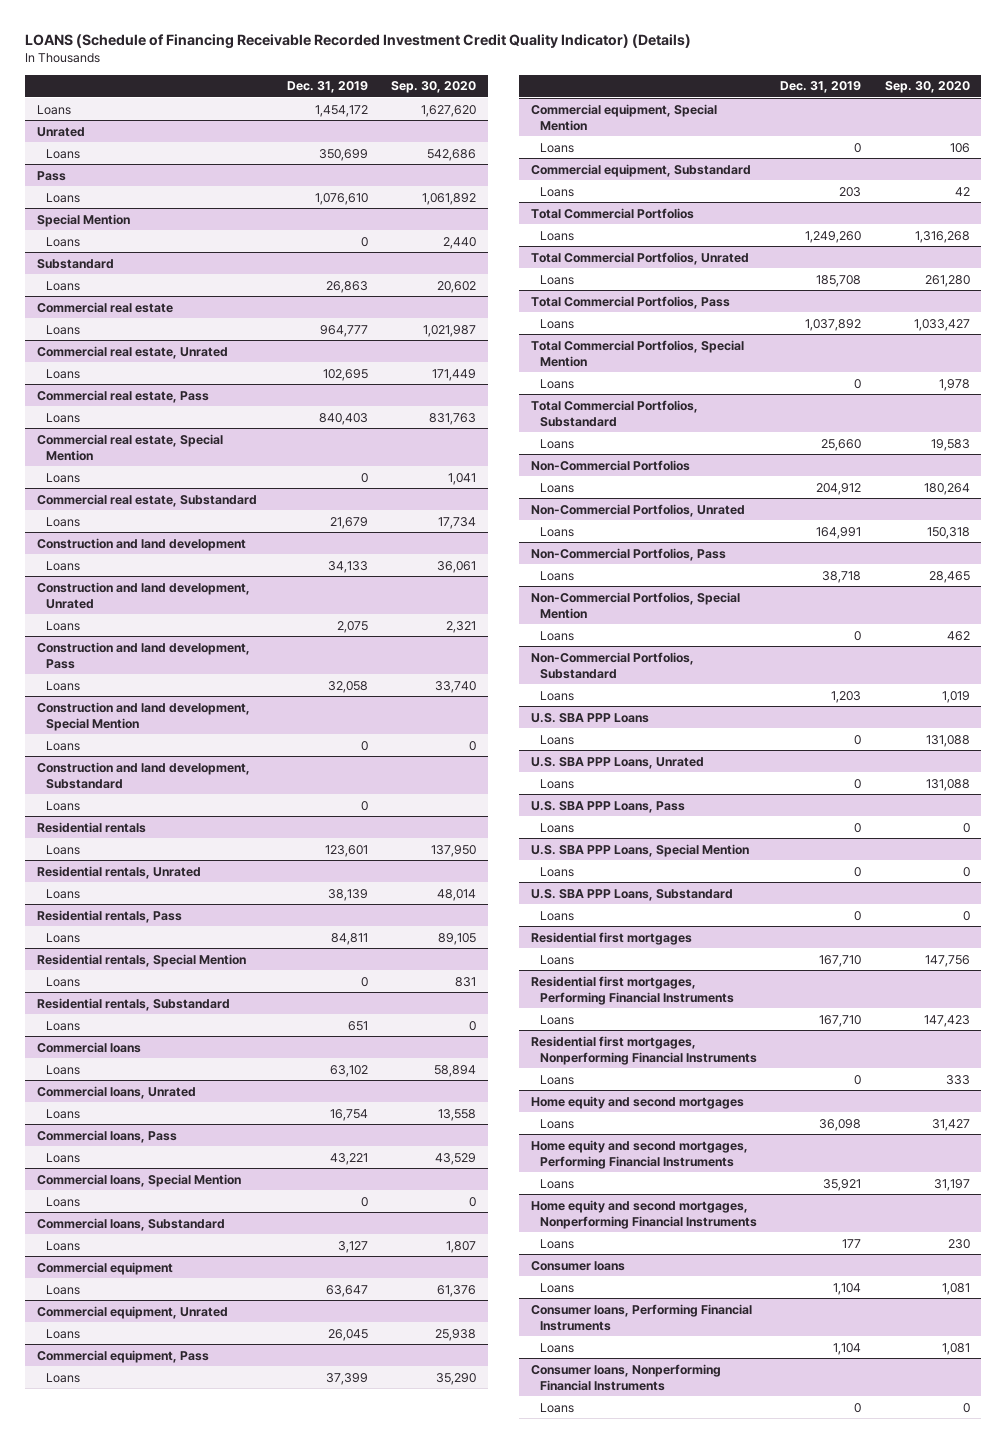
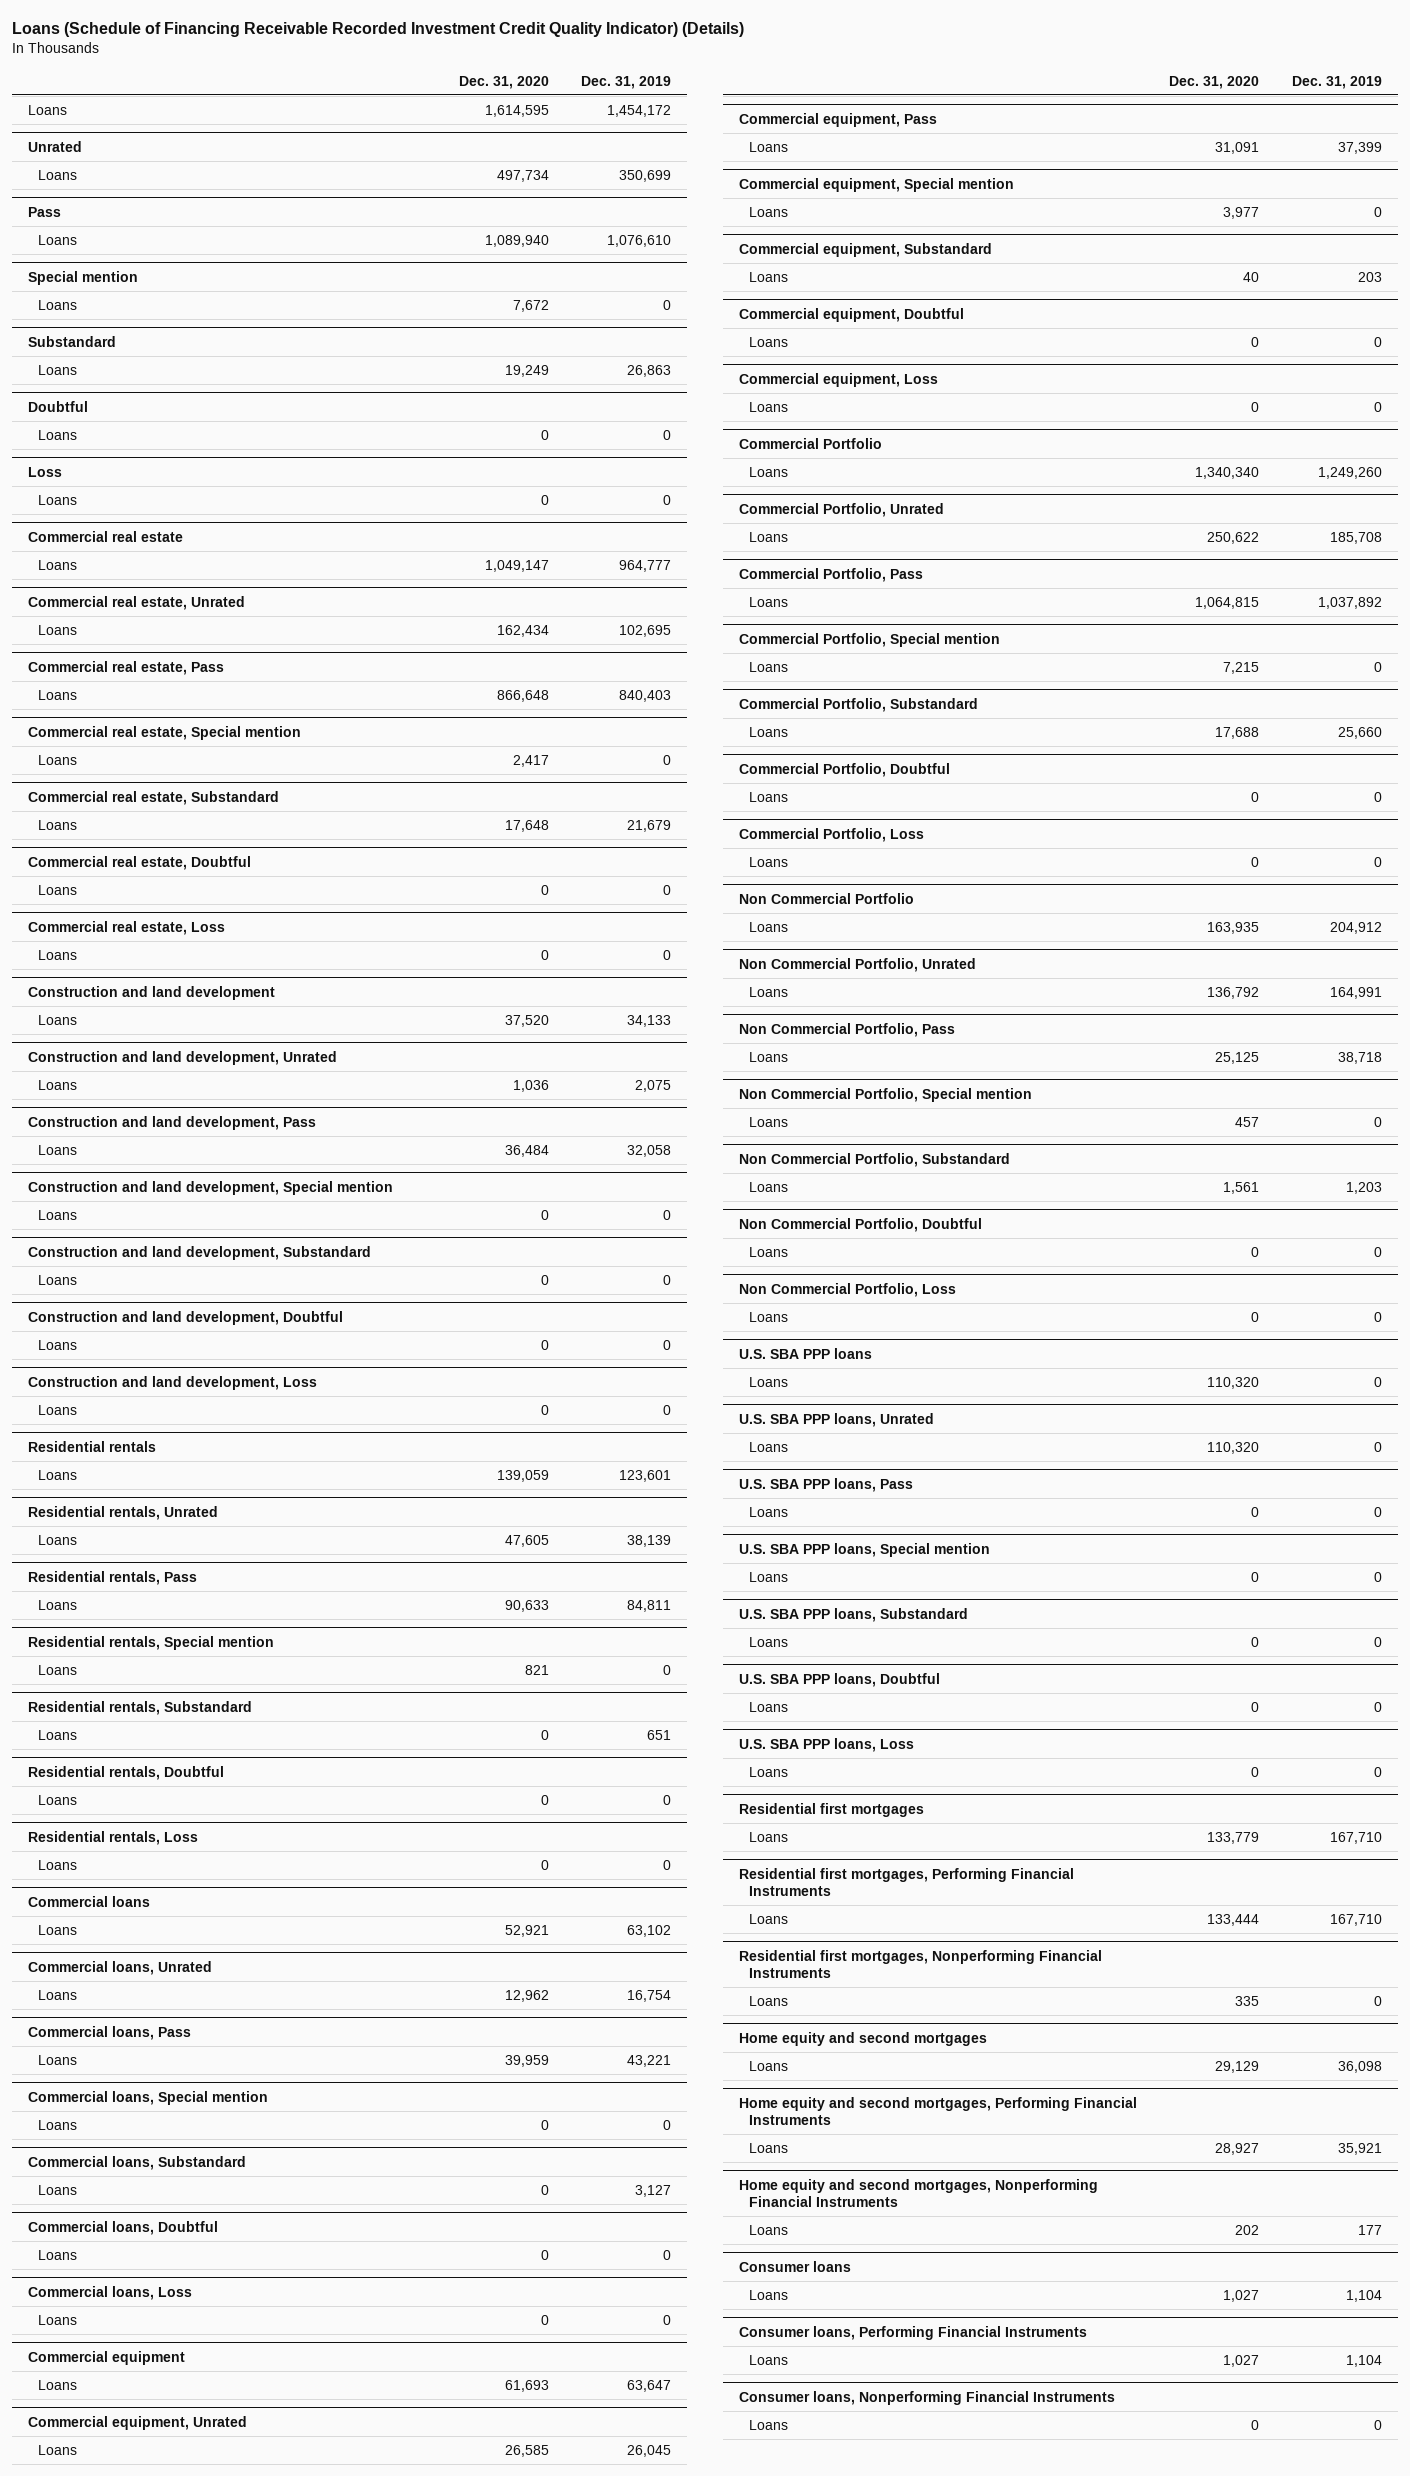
- LOANS (Schedule of Financing Receivable Recorded Investment Credit Quality Indicator) (Details)
+ Loans (Schedule of Financing Receivable Recorded Investment Credit Quality Indicator) (Details)
- | Dec. 31, 2019 | Sep. 30, 2020
+ | Dec. 31, 2020 | Dec. 31, 2019
- Special Mention
+ Special mention
+ Doubtful
+ Loans | 0 | 0
+ Loss
+ Loans | 0 | 0
- Commercial real estate, Special Mention
+ Commercial real estate, Special mention
+ Commercial real estate, Doubtful
+ Loans | 0 | 0
+ Commercial real estate, Loss
+ Loans | 0 | 0
- Construction and land development, Special Mention
+ Construction and land development, Special mention
+ Construction and land development, Doubtful
+ Loans | 0 | 0
+ Construction and land development, Loss
+ Loans | 0 | 0
- Residential rentals, Special Mention
+ Residential rentals, Special mention
+ Residential rentals, Doubtful
+ Loans | 0 | 0
+ Residential rentals, Loss
+ Loans | 0 | 0
- Commercial loans, Special Mention
+ Commercial loans, Special mention
+ Commercial loans, Doubtful
+ Loans | 0 | 0
+ Commercial loans, Loss
+ Loans | 0 | 0
- Commercial equipment, Special Mention
+ Commercial equipment, Special mention
- Total Commercial Portfolios
+ Commercial equipment, Doubtful
+ Loans | 0 | 0
+ Commercial equipment, Loss
+ Loans | 0 | 0
+ Commercial Portfolio
- Total Commercial Portfolios, Unrated
+ Commercial Portfolio, Unrated
- Total Commercial Portfolios, Pass
+ Commercial Portfolio, Pass
- Total Commercial Portfolios, Special Mention
+ Commercial Portfolio, Special mention
- Total Commercial Portfolios, Substandard
+ Commercial Portfolio, Substandard
- Non-Commercial Portfolios
+ Commercial Portfolio, Doubtful
+ Loans | 0 | 0
+ Commercial Portfolio, Loss
+ Loans | 0 | 0
+ Non Commercial Portfolio
- Non-Commercial Portfolios, Unrated
+ Non Commercial Portfolio, Unrated
- Non-Commercial Portfolios, Pass
+ Non Commercial Portfolio, Pass
- Non-Commercial Portfolios, Special Mention
+ Non Commercial Portfolio, Special mention
- Non-Commercial Portfolios, Substandard
+ Non Commercial Portfolio, Substandard
- U.S. SBA PPP Loans
+ Non Commercial Portfolio, Doubtful
- U.S. SBA PPP Loans, Unrated
+ Non Commercial Portfolio, Loss
- U.S. SBA PPP Loans, Pass
+ U.S. SBA PPP loans
- U.S. SBA PPP Loans, Special Mention
+ U.S. SBA PPP loans, Unrated
- U.S. SBA PPP Loans, Substandard
+ U.S. SBA PPP loans, Pass
+ U.S. SBA PPP loans, Special mention
+ Loans | 0 | 0
+ U.S. SBA PPP loans, Substandard
+ Loans | 0 | 0
+ U.S. SBA PPP loans, Doubtful
+ Loans | 0 | 0
+ U.S. SBA PPP loans, Loss
+ Loans | 0 | 0

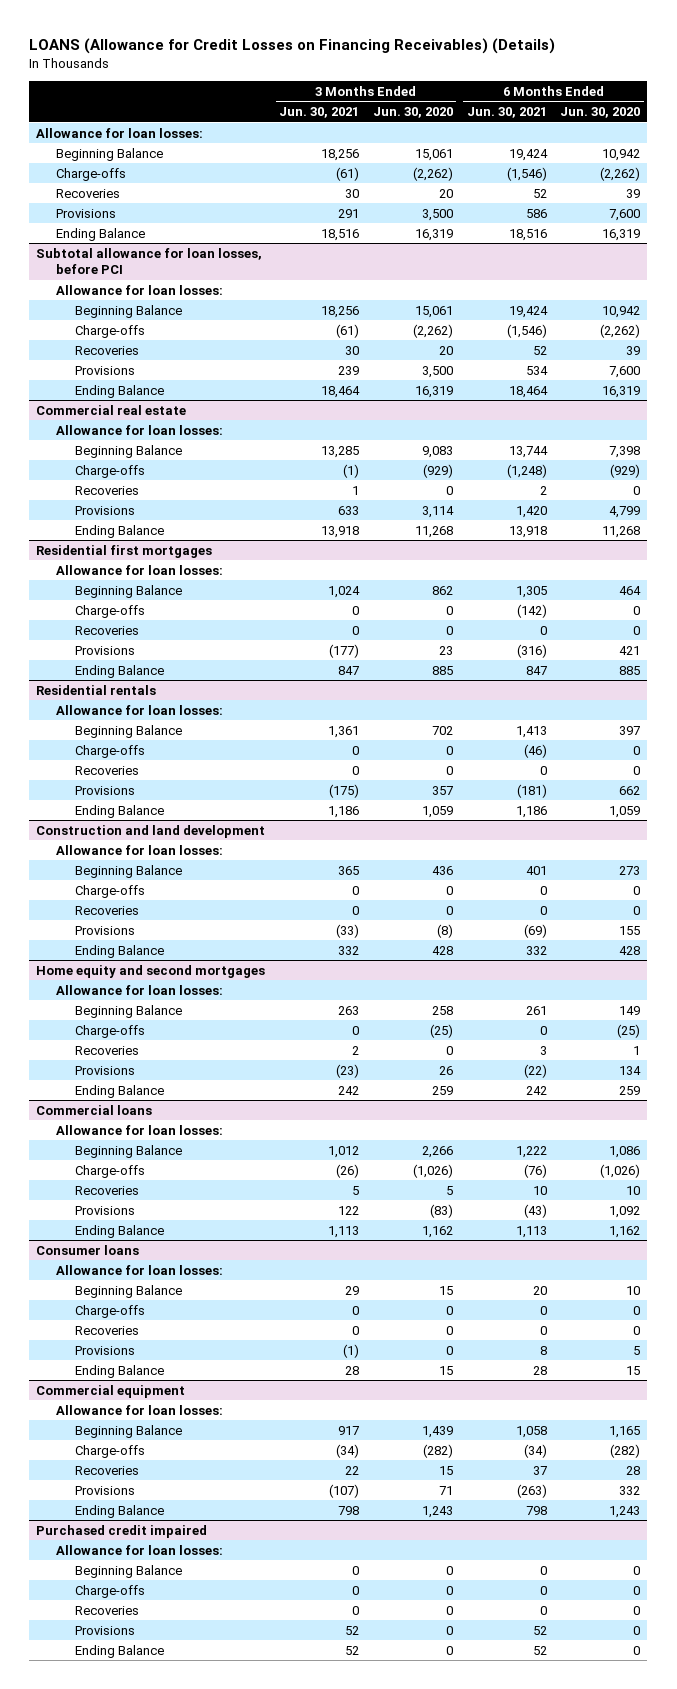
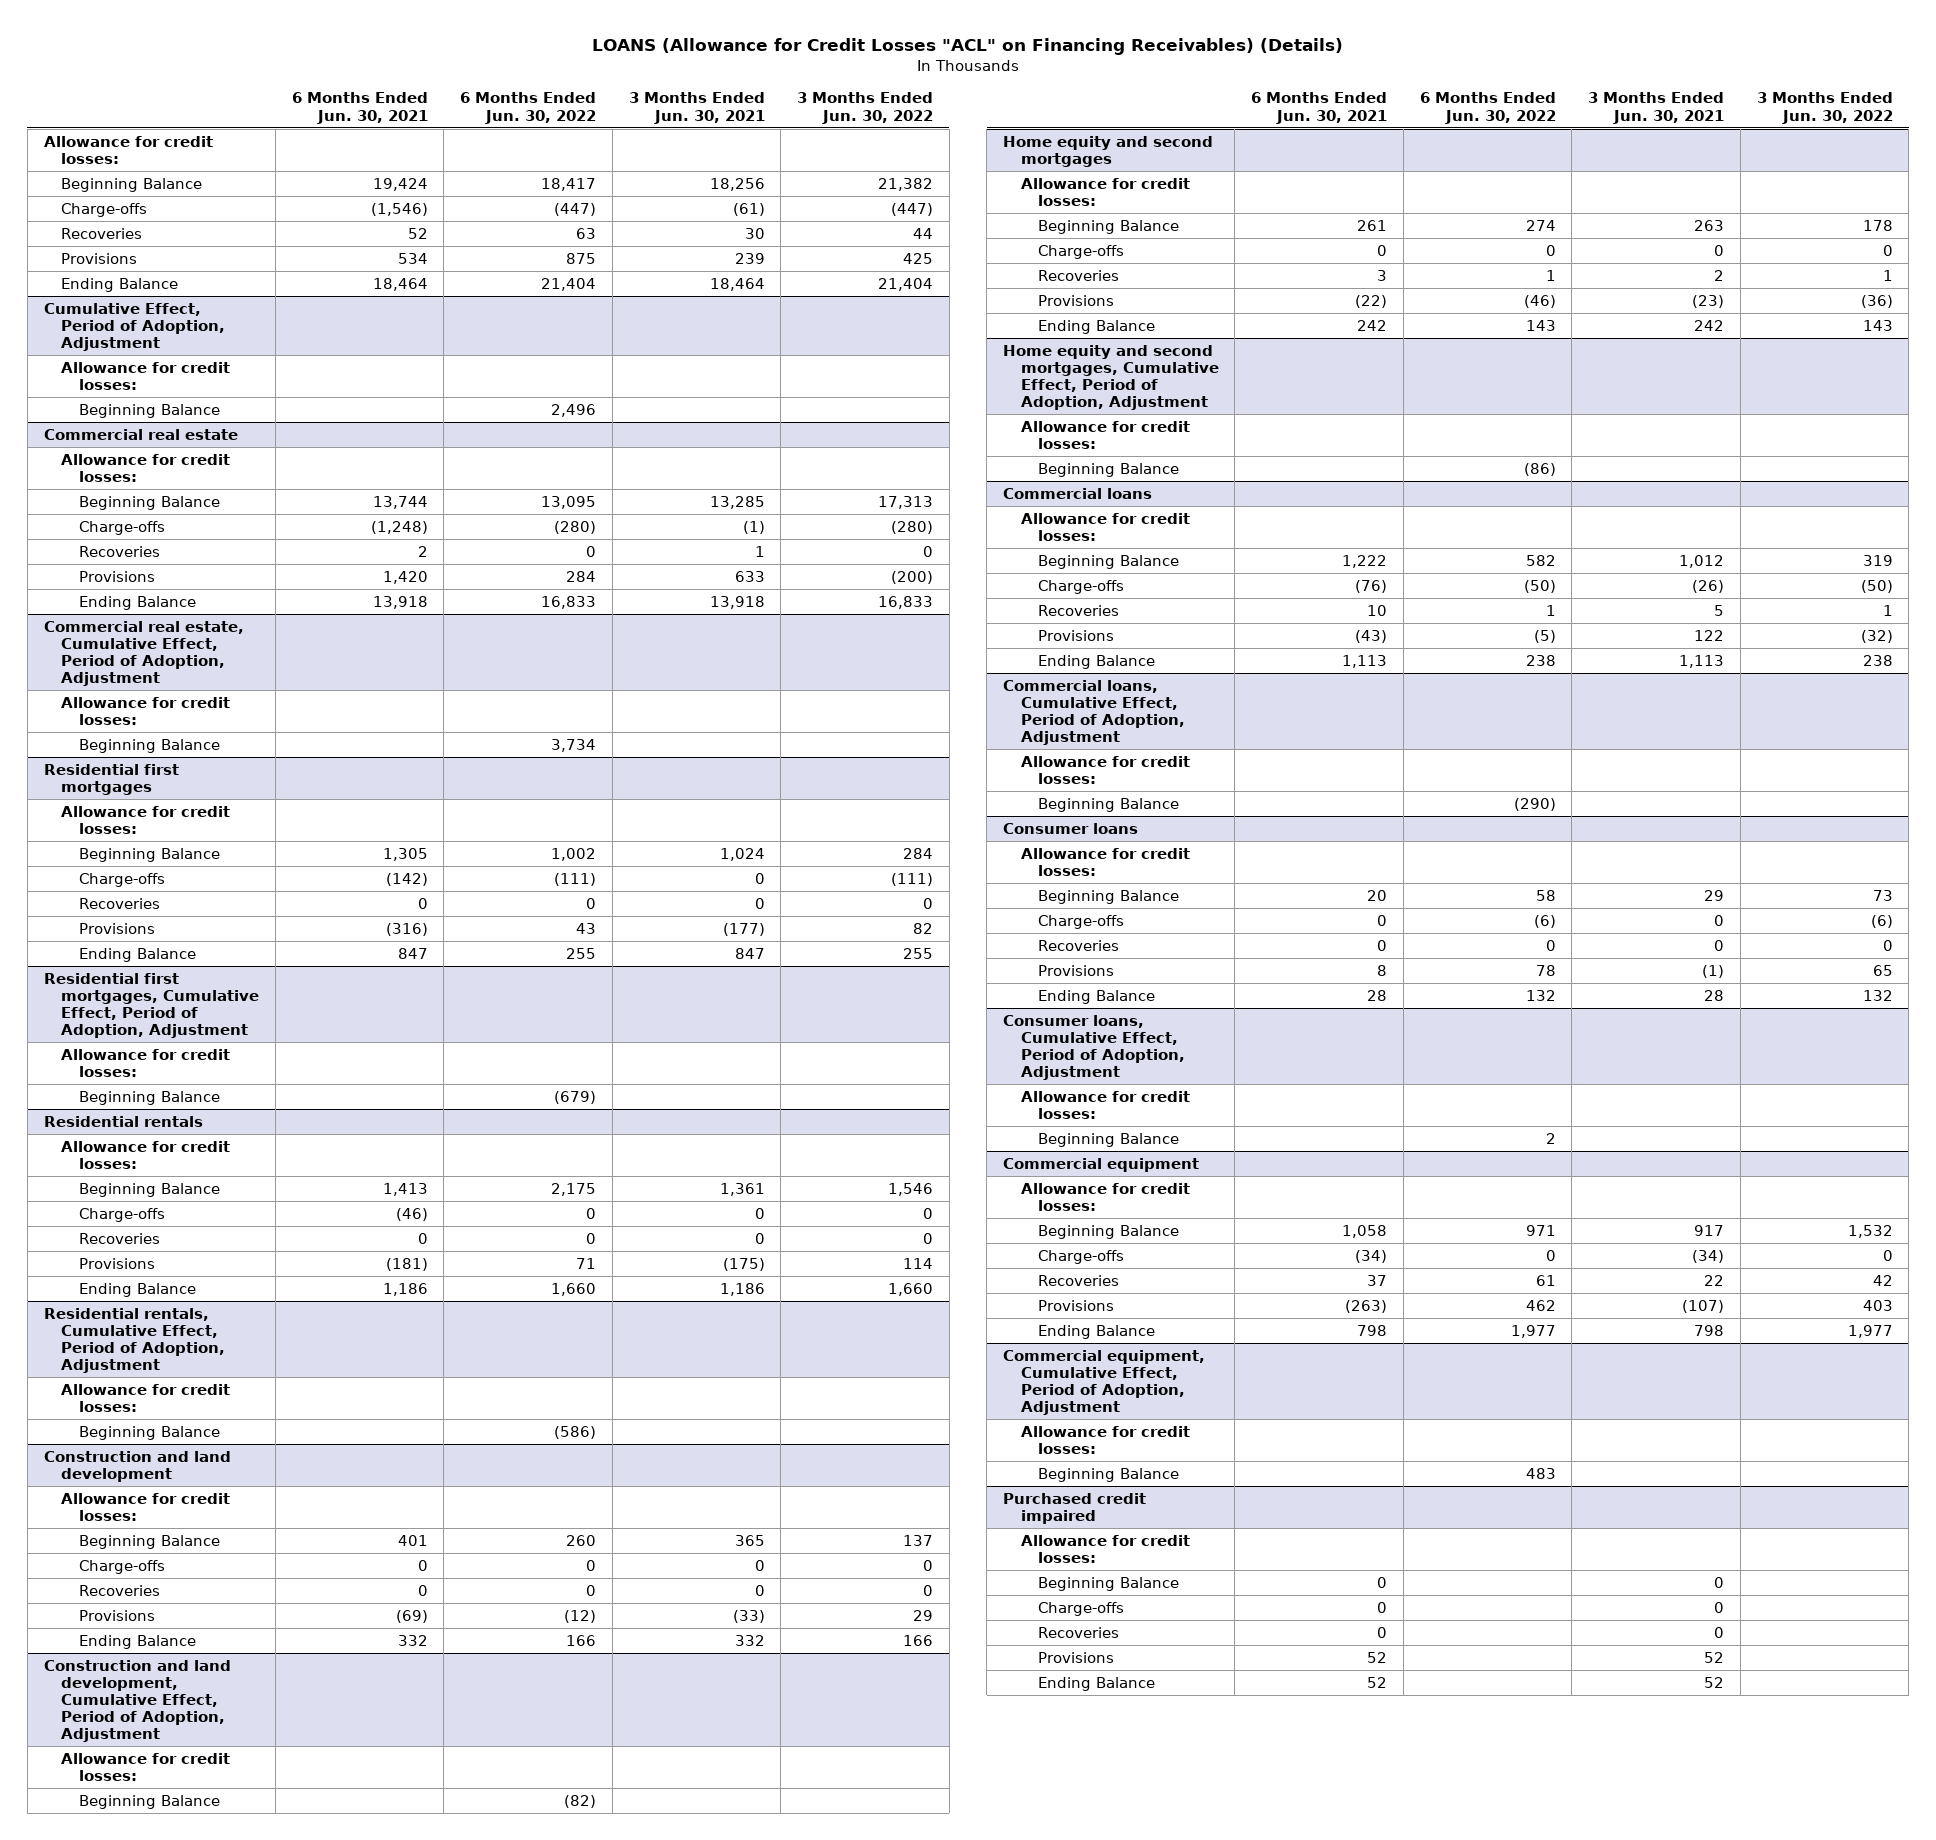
- LOANS (Allowance for Credit Losses on Financing Receivables) (Details)
+ LOANS (Allowance for Credit Losses "ACL" on Financing Receivables) (Details)
- | 3 Months Ended Jun. 30, 2021 | 3 Months Ended Jun. 30, 2020 | 6 Months Ended Jun. 30, 2021 | 6 Months Ended Jun. 30, 2020
+ | 6 Months Ended Jun. 30, 2021 | 6 Months Ended Jun. 30, 2022 | 3 Months Ended Jun. 30, 2021 | 3 Months Ended Jun. 30, 2022
- Allowance for loan losses:
- Beginning Balance | 18,256 | 15,061 | 19,424 | 10,942
- Charge-offs | (61) | (2,262) | (1,546) | (2,262)
- Recoveries | 30 | 20 | 52 | 39
- Provisions | 291 | 3,500 | 586 | 7,600
- Ending Balance | 18,516 | 16,319 | 18,516 | 16,319
- Subtotal allowance for loan losses, before PCI
- Allowance for loan losses:
+ Allowance for credit losses:
+ Cumulative Effect, Period of Adoption, Adjustment
+ Allowance for credit losses:
+ Beginning Balance | | 2,496 | |
@ Commercial real estate
- Allowance for loan losses:
+ Allowance for credit losses:
+ Commercial real estate, Cumulative Effect, Period of Adoption, Adjustment
+ Allowance for credit losses:
+ Beginning Balance | | 3,734 | |
@ Residential first mortgages
- Allowance for loan losses:
+ Allowance for credit losses:
+ Residential first mortgages, Cumulative Effect, Period of Adoption, Adjustment
+ Allowance for credit losses:
+ Beginning Balance | | (679) | |
@ Residential rentals
- Allowance for loan losses:
+ Allowance for credit losses:
+ Residential rentals, Cumulative Effect, Period of Adoption, Adjustment
+ Allowance for credit losses:
+ Beginning Balance | | (586) | |
@ Construction and land development
- Allowance for loan losses:
+ Allowance for credit losses:
+ Construction and land development, Cumulative Effect, Period of Adoption, Adjustment
+ Allowance for credit losses:
+ Beginning Balance | | (82) | |
@ Home equity and second mortgages
- Allowance for loan losses:
+ Allowance for credit losses:
+ Home equity and second mortgages, Cumulative Effect, Period of Adoption, Adjustment
+ Allowance for credit losses:
+ Beginning Balance | | (86) | |
@ Commercial loans
- Allowance for loan losses:
+ Allowance for credit losses:
+ Commercial loans, Cumulative Effect, Period of Adoption, Adjustment
+ Allowance for credit losses:
+ Beginning Balance | | (290) | |
@ Consumer loans
- Allowance for loan losses:
+ Allowance for credit losses:
+ Consumer loans, Cumulative Effect, Period of Adoption, Adjustment
+ Allowance for credit losses:
+ Beginning Balance | | 2 | |
@ Commercial equipment
- Allowance for loan losses:
+ Allowance for credit losses:
+ Commercial equipment, Cumulative Effect, Period of Adoption, Adjustment
+ Allowance for credit losses:
+ Beginning Balance | | 483 | |
@ Purchased credit impaired
- Allowance for loan losses:
+ Allowance for credit losses:

